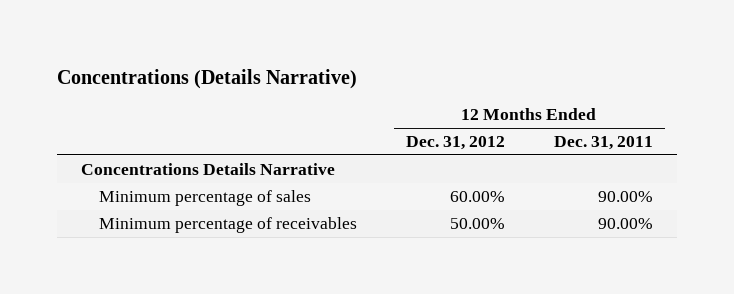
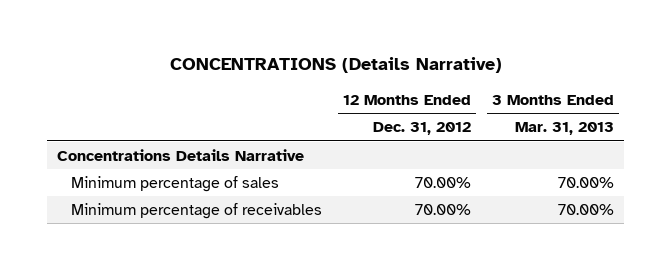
- Concentrations (Details Narrative)
+ CONCENTRATIONS (Details Narrative)
- | 12 Months Ended Dec. 31, 2012 | 12 Months Ended Dec. 31, 2011
+ | 12 Months Ended Dec. 31, 2012 | 3 Months Ended Mar. 31, 2013
- Minimum percentage of sales | 60.00% | 90.00%
- Minimum percentage of receivables | 50.00% | 90.00%
+ Minimum percentage of sales | 70.00% | 70.00%
+ Minimum percentage of receivables | 70.00% | 70.00%

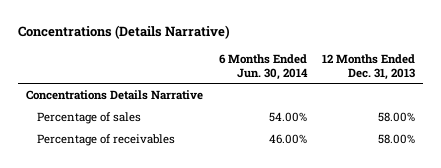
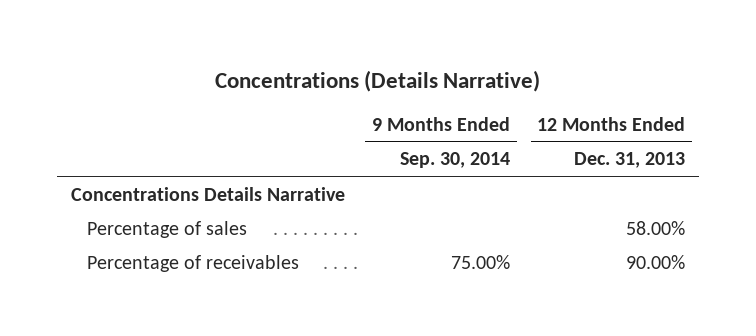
- | 6 Months Ended Jun. 30, 2014 | 12 Months Ended Dec. 31, 2013
+ | 9 Months Ended Sep. 30, 2014 | 12 Months Ended Dec. 31, 2013
- Percentage of receivables | 46.00% | 58.00%
+ Percentage of receivables | 75.00% | 90.00%

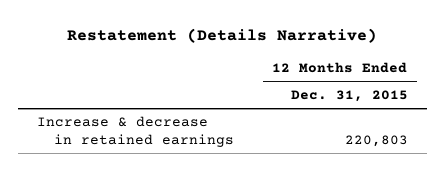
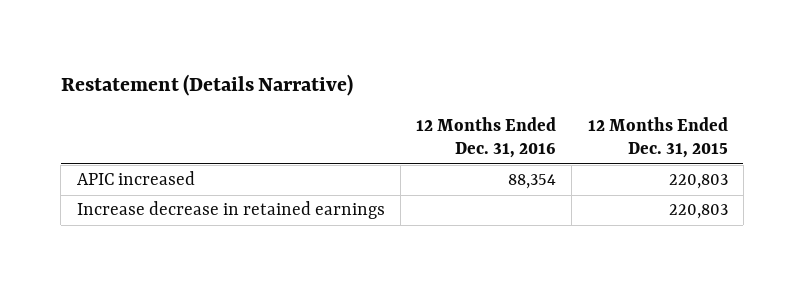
- | 12 Months Ended Dec. 31, 2015
+ | 12 Months Ended Dec. 31, 2016 | 12 Months Ended Dec. 31, 2015
- Increase & decrease in retained earnings | 220,803
+ APIC increased | 88,354 | 220,803
+ Increase decrease in retained earnings | | 220,803

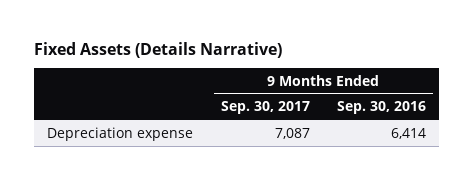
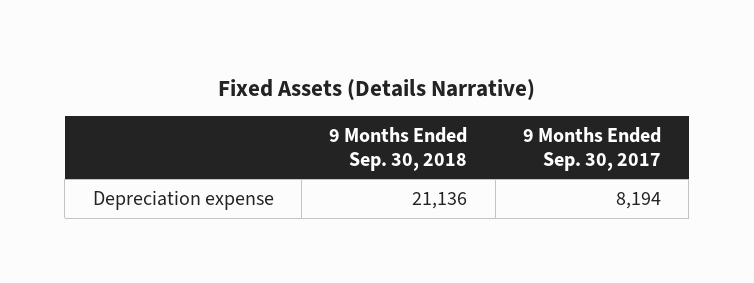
- | 9 Months Ended Sep. 30, 2017 | 9 Months Ended Sep. 30, 2016
+ | 9 Months Ended Sep. 30, 2018 | 9 Months Ended Sep. 30, 2017
- Depreciation expense | 7,087 | 6,414
+ Depreciation expense | 21,136 | 8,194

